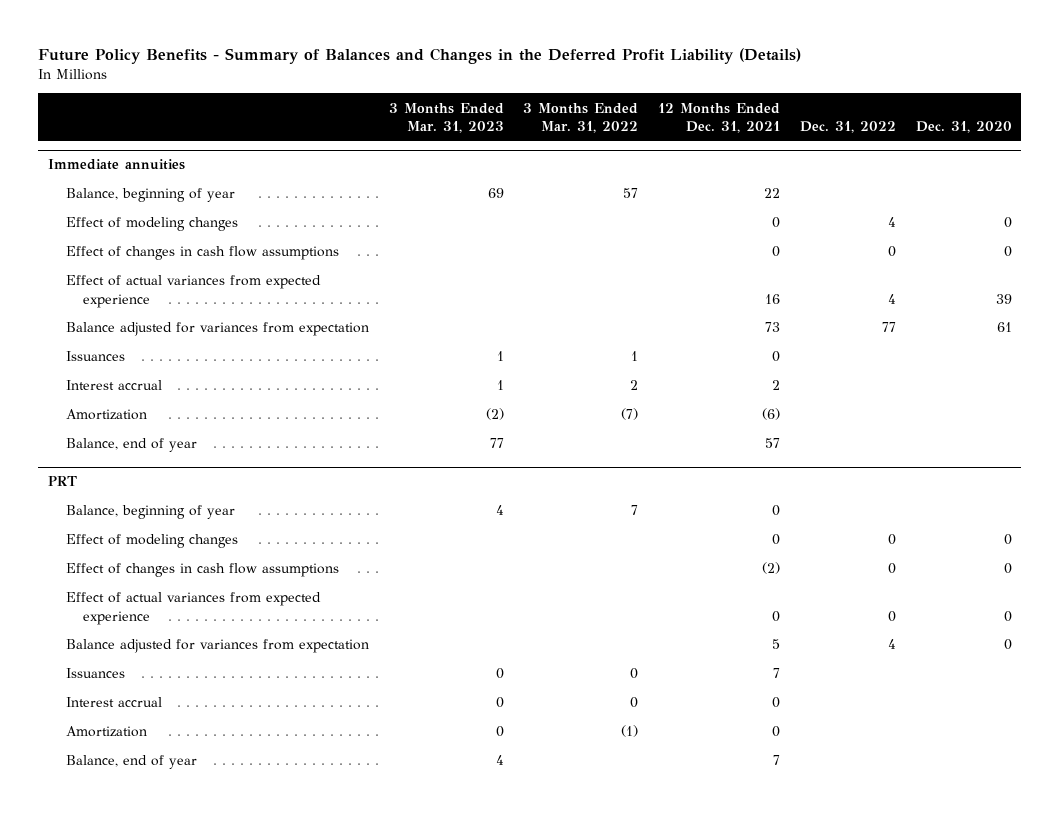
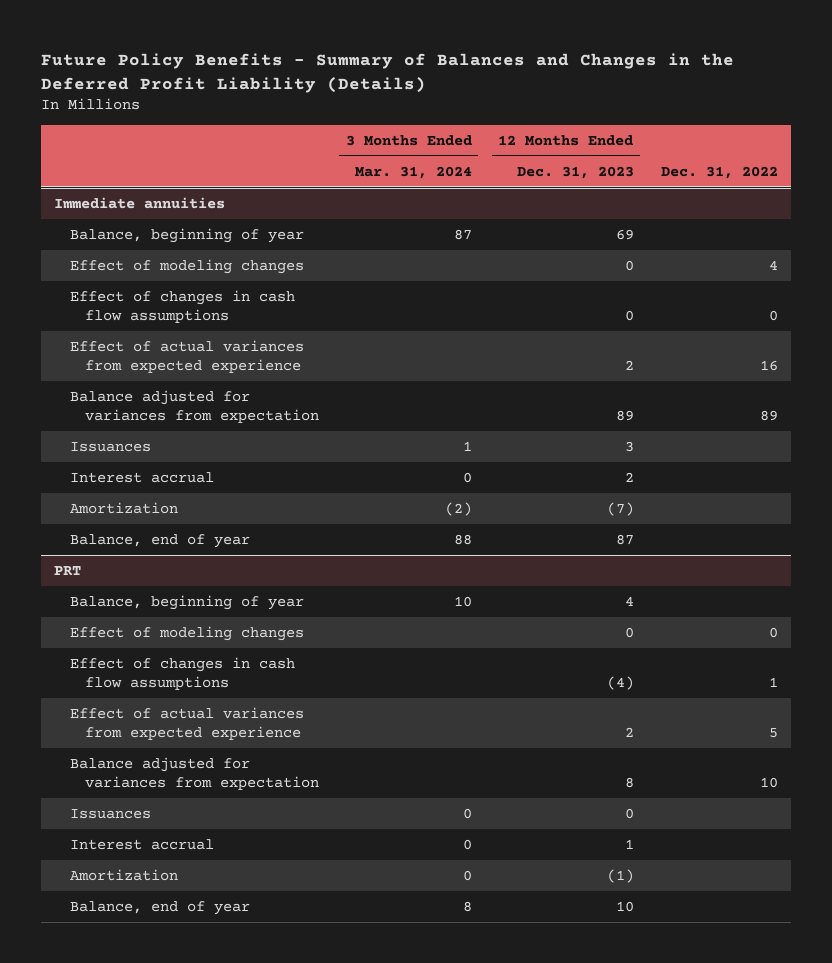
- | 3 Months Ended Mar. 31, 2023 | 3 Months Ended Mar. 31, 2022 | 12 Months Ended Dec. 31, 2021 | Dec. 31, 2022 | Dec. 31, 2020
+ | 3 Months Ended Mar. 31, 2024 | 12 Months Ended Dec. 31, 2023 | Dec. 31, 2022
@ Immediate annuities
- Effect of actual variances from expected experience | | | 16 | 4 | 39
- Balance adjusted for variances from expectation | | | 73 | 77 | 61
+ Effect of actual variances from expected experience | | 2 | 16
+ Balance adjusted for variances from expectation | | 89 | 89
@ PRT
- Effect of changes in cash flow assumptions | | | (2) | 0 | 0
- Effect of actual variances from expected experience | | | 0 | 0 | 0
- Balance adjusted for variances from expectation | | | 5 | 4 | 0
+ Effect of changes in cash flow assumptions | | (4) | 1
+ Effect of actual variances from expected experience | | 2 | 5
+ Balance adjusted for variances from expectation | | 8 | 10

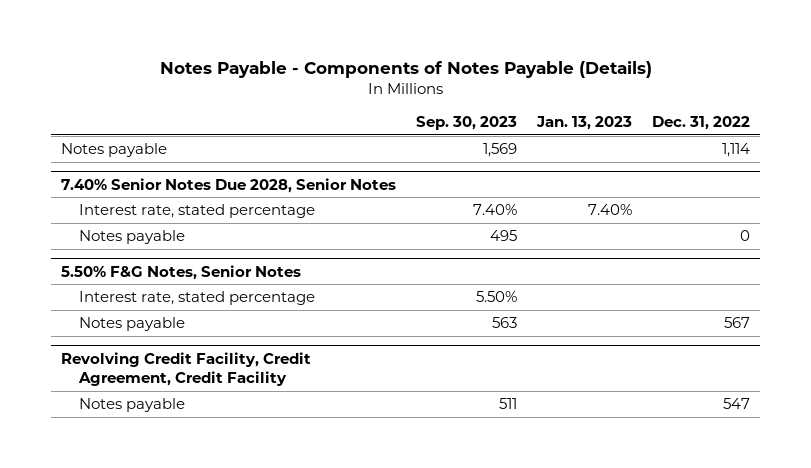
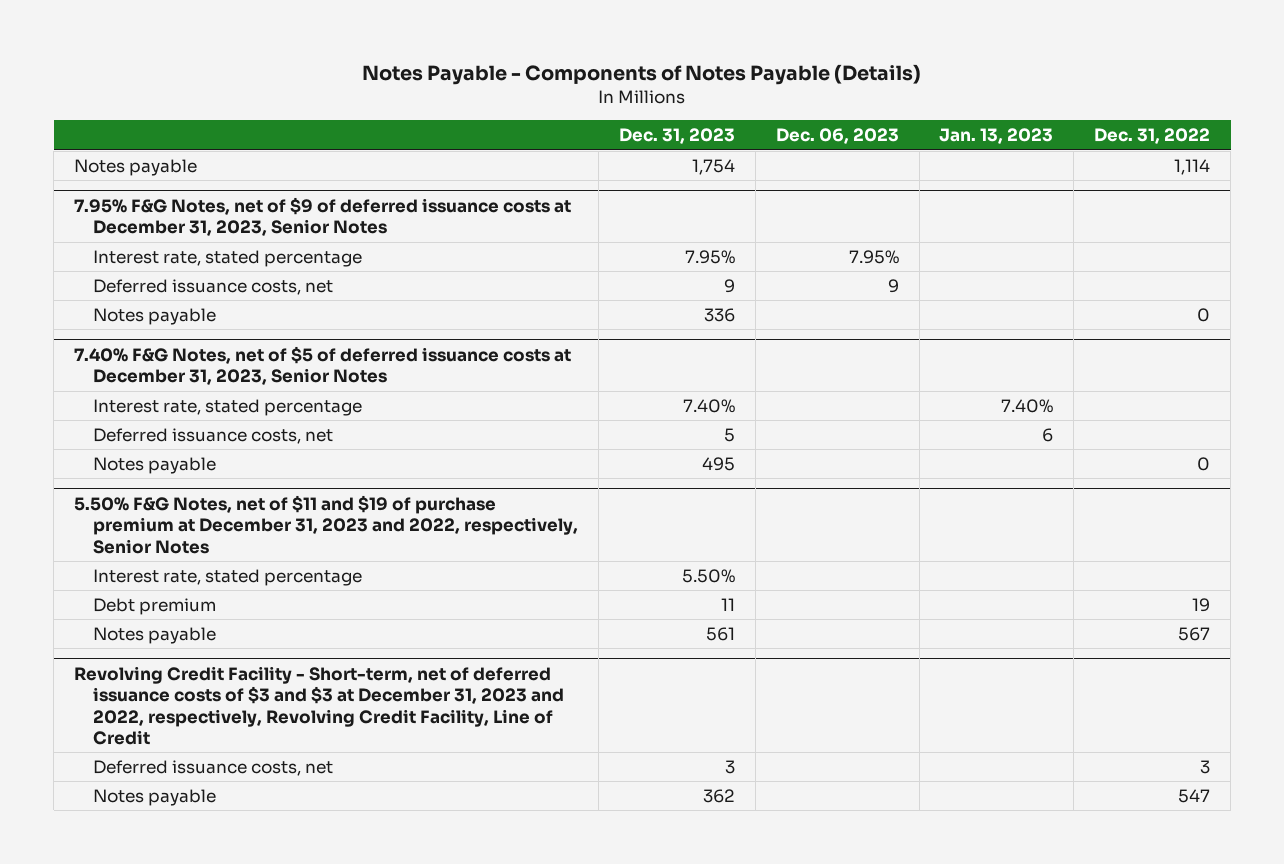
- | Sep. 30, 2023 | Jan. 13, 2023 | Dec. 31, 2022
+ | Dec. 31, 2023 | Dec. 06, 2023 | Jan. 13, 2023 | Dec. 31, 2022
- 7.40% Senior Notes Due 2028, Senior Notes
+ 7.95% F&G Notes, net of $9 of deferred issuance costs at December 31, 2023, Senior Notes
+ Interest rate, stated percentage | 7.95% | 7.95% | |
+ Deferred issuance costs, net | 9 | 9 | |
+ Notes payable | 336 | | | 0
+ 7.40% F&G Notes, net of $5 of deferred issuance costs at December 31, 2023, Senior Notes
+ Deferred issuance costs, net | 5 | | 6 |
- 5.50% F&G Notes, Senior Notes
+ 5.50% F&G Notes, net of $11 and $19 of purchase premium at December 31, 2023 and 2022, respectively, Senior Notes
+ Debt premium | 11 | | | 19
- Revolving Credit Facility, Credit Agreement, Credit Facility
+ Revolving Credit Facility - Short-term, net of deferred issuance costs of $3 and $3 at December 31, 2023 and 2022, respectively, Revolving Credit Facility, Line of Credit
+ Deferred issuance costs, net | 3 | | | 3

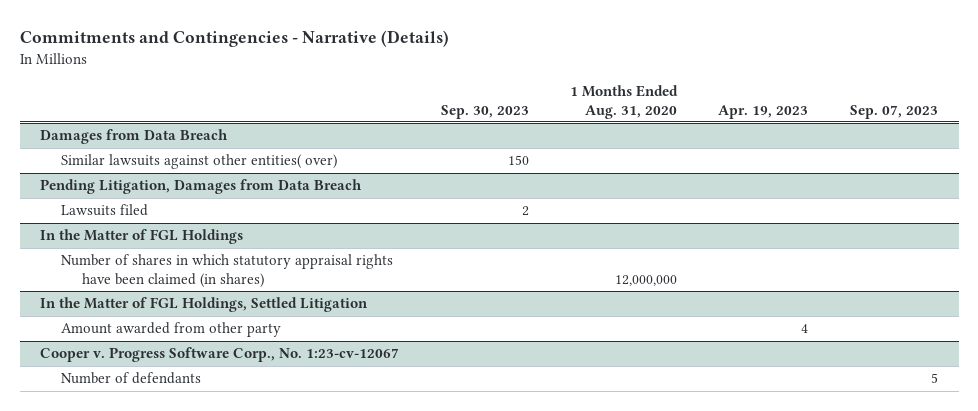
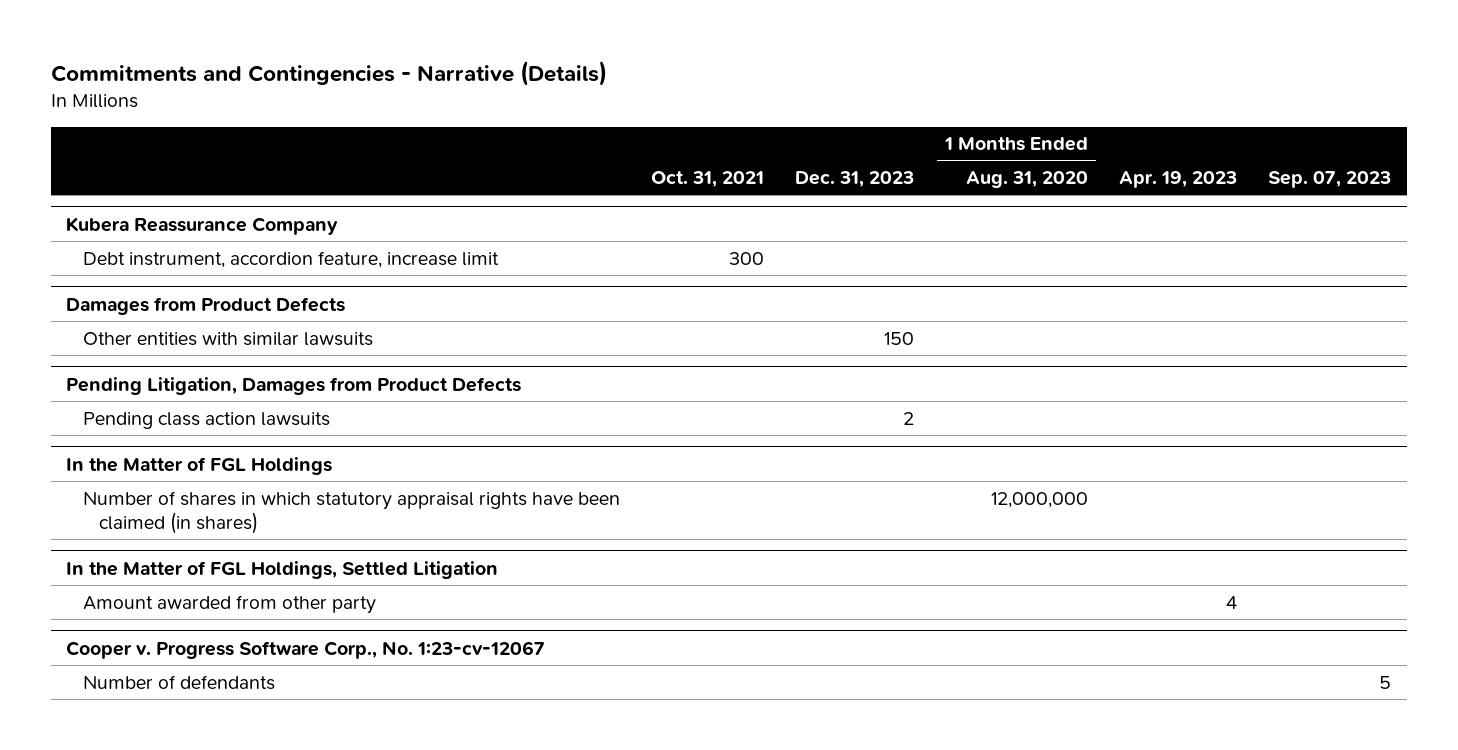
- | Sep. 30, 2023 | 1 Months Ended Aug. 31, 2020 | Apr. 19, 2023 | Sep. 07, 2023
+ | Oct. 31, 2021 | Dec. 31, 2023 | 1 Months Ended Aug. 31, 2020 | Apr. 19, 2023 | Sep. 07, 2023
- Damages from Data Breach
- Similar lawsuits against other entities( over) | 150 | | |
- Pending Litigation, Damages from Data Breach
- Lawsuits filed | 2 | | |
+ Kubera Reassurance Company
+ Debt instrument, accordion feature, increase limit | 300 | | | |
+ Damages from Product Defects
+ Other entities with similar lawsuits | | 150 | | |
+ Pending Litigation, Damages from Product Defects
+ Pending class action lawsuits | | 2 | | |

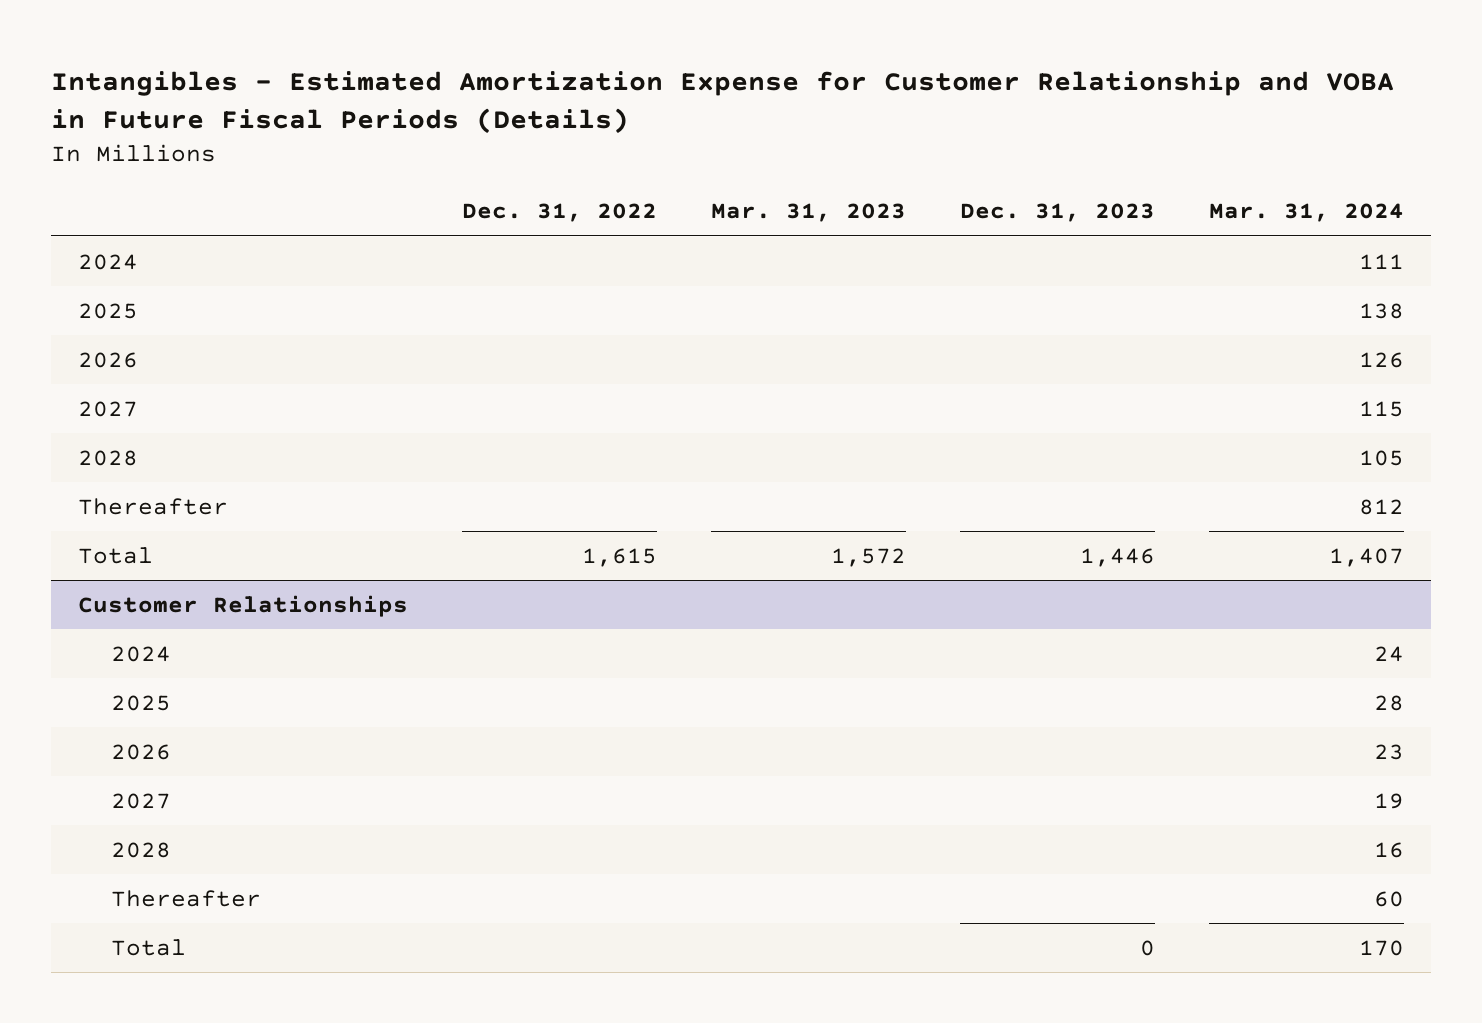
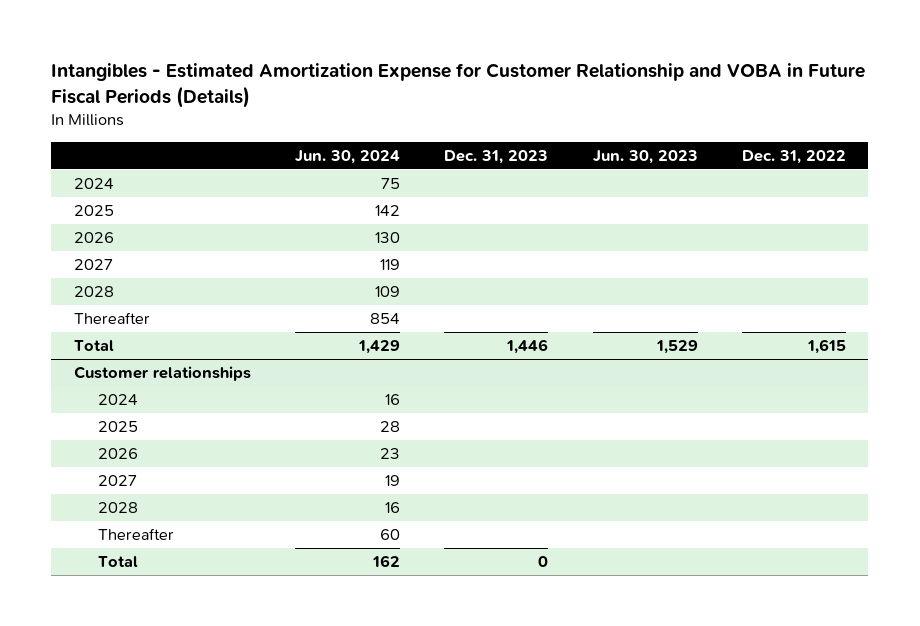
- | Dec. 31, 2022 | Mar. 31, 2023 | Dec. 31, 2023 | Mar. 31, 2024
+ | Jun. 30, 2024 | Dec. 31, 2023 | Jun. 30, 2023 | Dec. 31, 2022
- Customer Relationships
+ Customer relationships

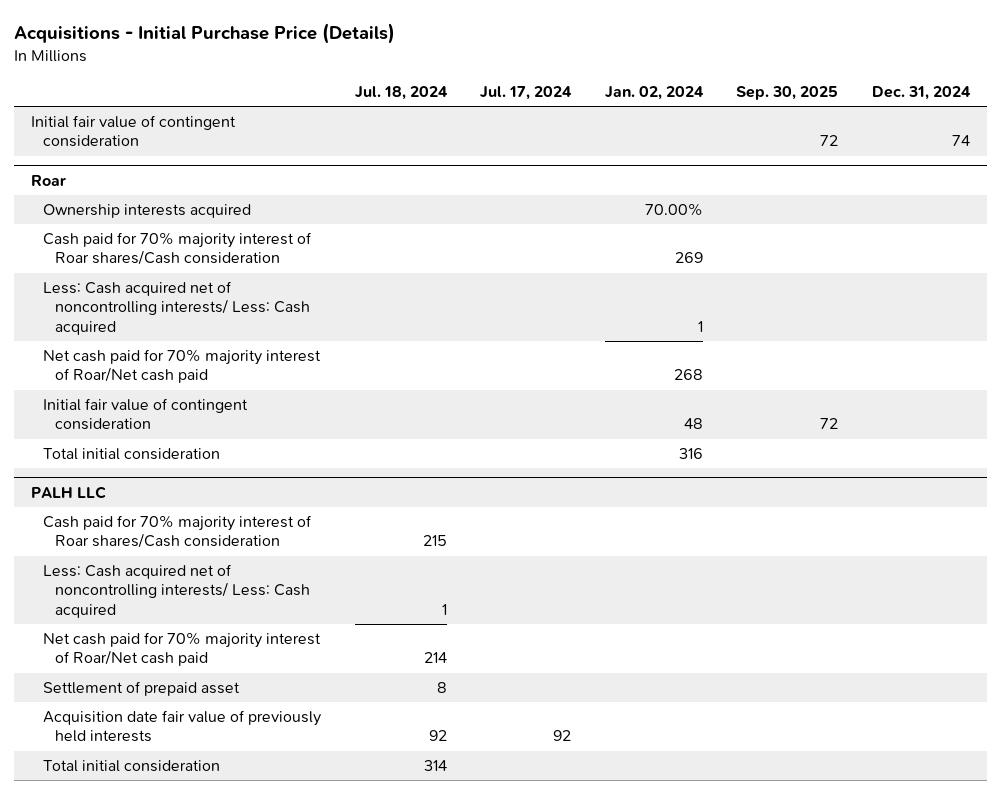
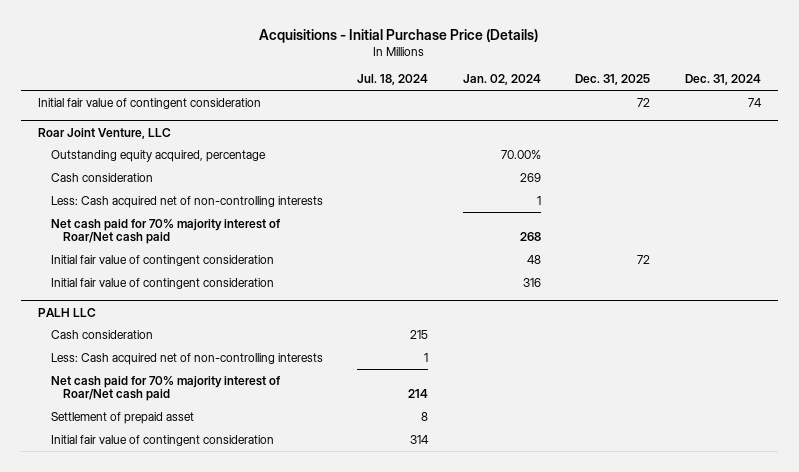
- | Jul. 18, 2024 | Jul. 17, 2024 | Jan. 02, 2024 | Sep. 30, 2025 | Dec. 31, 2024
+ | Jul. 18, 2024 | Jan. 02, 2024 | Dec. 31, 2025 | Dec. 31, 2024
- Roar
- Ownership interests acquired | | | 70.00% | |
- Cash paid for 70% majority interest of Roar shares/Cash consideration | | | 269 | |
- Less: Cash acquired net of noncontrolling interests/ Less: Cash acquired | | | 1 | |
+ Roar Joint Venture, LLC
+ Outstanding equity acquired, percentage | | 70.00% | |
+ Cash consideration | | 269 | |
+ Less: Cash acquired net of non-controlling interests | | 1 | |
- Total initial consideration | | | 316 | |
+ Initial fair value of contingent consideration | | 316 | |
@ PALH LLC
- Cash paid for 70% majority interest of Roar shares/Cash consideration | 215 | | | |
- Less: Cash acquired net of noncontrolling interests/ Less: Cash acquired | 1 | | | |
+ Cash consideration | 215 | | |
+ Less: Cash acquired net of non-controlling interests | 1 | | |
- Acquisition date fair value of previously held interests | 92 | 92 | | |
- Total initial consideration | 314 | | | |
+ Initial fair value of contingent consideration | 314 | | |

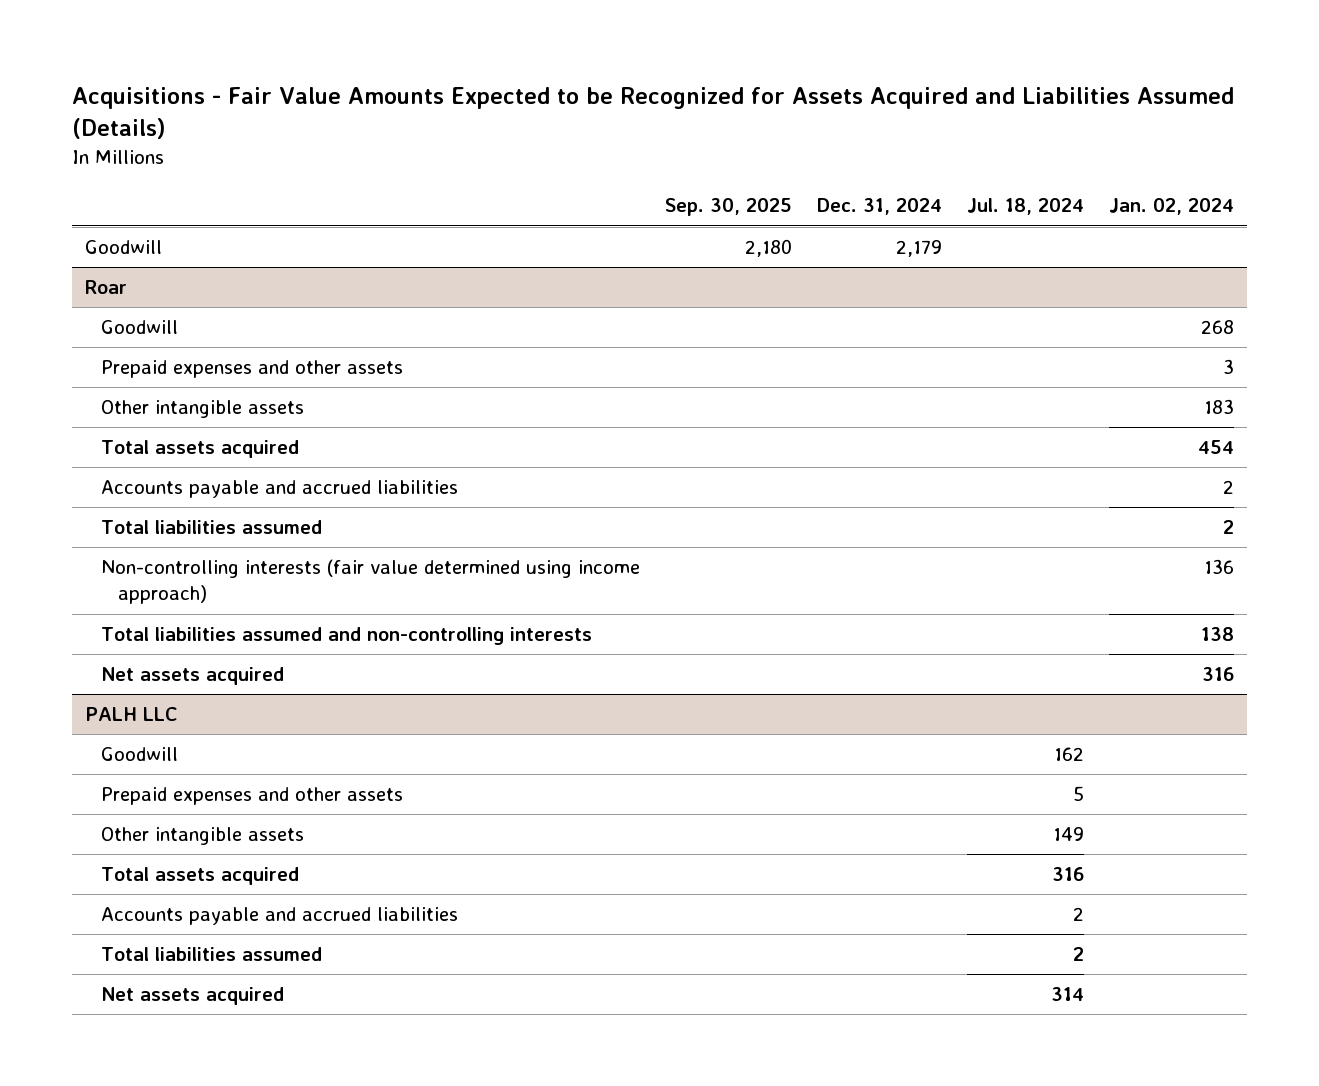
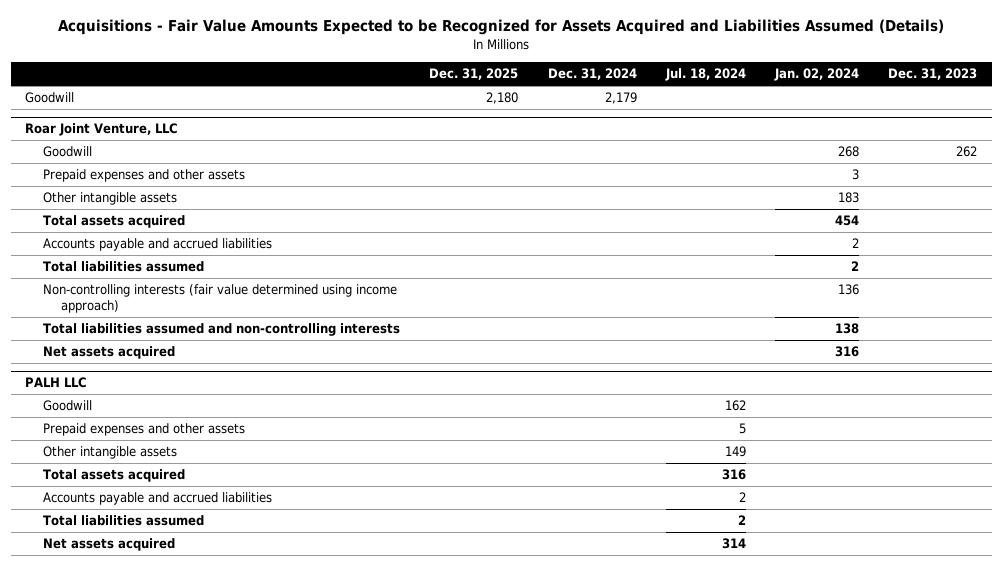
- | Sep. 30, 2025 | Dec. 31, 2024 | Jul. 18, 2024 | Jan. 02, 2024
+ | Dec. 31, 2025 | Dec. 31, 2024 | Jul. 18, 2024 | Jan. 02, 2024 | Dec. 31, 2023
- Roar
+ Roar Joint Venture, LLC

